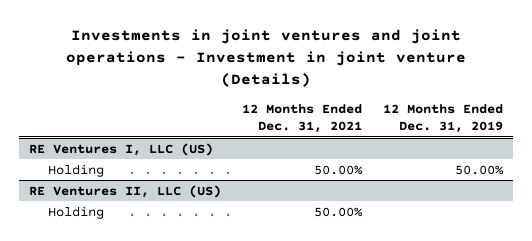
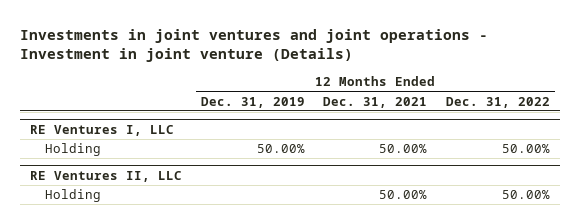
- | 12 Months Ended Dec. 31, 2021 | 12 Months Ended Dec. 31, 2019
+ | 12 Months Ended Dec. 31, 2019 | 12 Months Ended Dec. 31, 2021 | 12 Months Ended Dec. 31, 2022
- RE Ventures I, LLC (US)
+ RE Ventures I, LLC
- RE Ventures II, LLC (US)
+ RE Ventures II, LLC

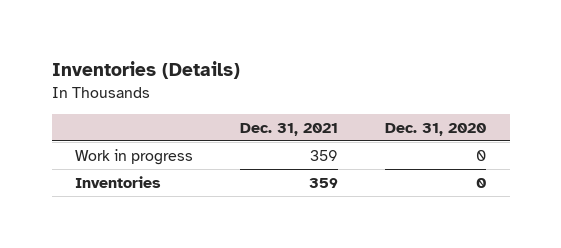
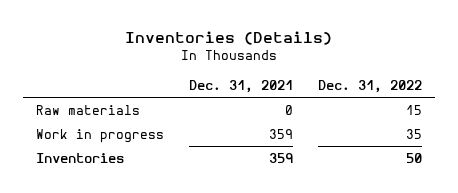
- | Dec. 31, 2021 | Dec. 31, 2020
+ | Dec. 31, 2021 | Dec. 31, 2022
+ Raw materials | 0 | 15

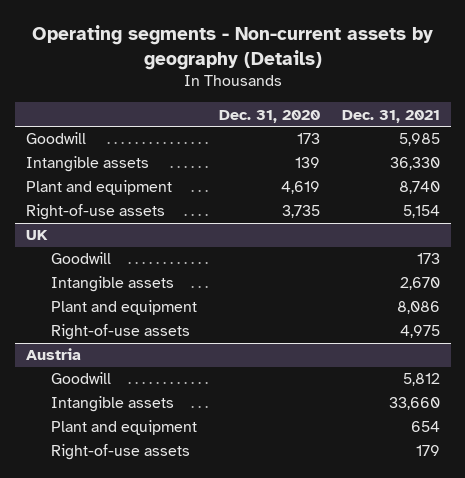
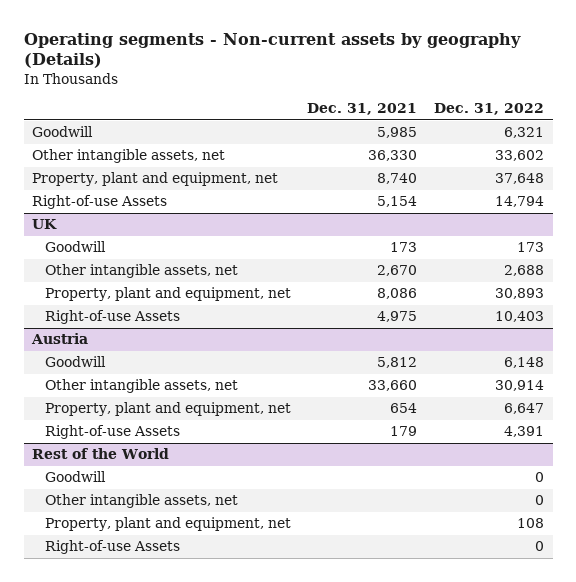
- | Dec. 31, 2020 | Dec. 31, 2021
+ | Dec. 31, 2021 | Dec. 31, 2022
- Intangible assets | 139 | 36,330
- Plant and equipment | 4,619 | 8,740
- Right-of-use assets | 3,735 | 5,154
+ Other intangible assets, net | 36,330 | 33,602
+ Property, plant and equipment, net | 8,740 | 37,648
+ Right-of-use Assets | 5,154 | 14,794
@ UK
- Intangible assets | | 2,670
- Plant and equipment | | 8,086
- Right-of-use assets | | 4,975
+ Other intangible assets, net | 2,670 | 2,688
+ Property, plant and equipment, net | 8,086 | 30,893
+ Right-of-use Assets | 4,975 | 10,403
@ Austria
- Intangible assets | | 33,660
- Plant and equipment | | 654
- Right-of-use assets | | 179
+ Other intangible assets, net | 33,660 | 30,914
+ Property, plant and equipment, net | 654 | 6,647
+ Right-of-use Assets | 179 | 4,391
+ Rest of the World
+ Goodwill | | 0
+ Other intangible assets, net | | 0
+ Property, plant and equipment, net | | 108
+ Right-of-use Assets | | 0

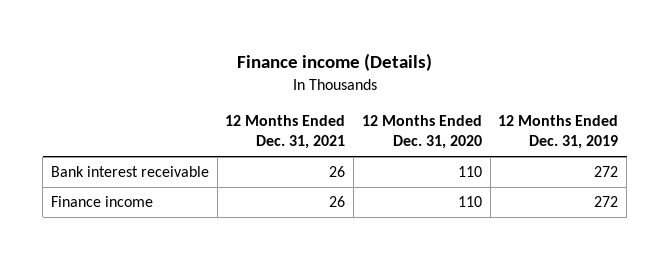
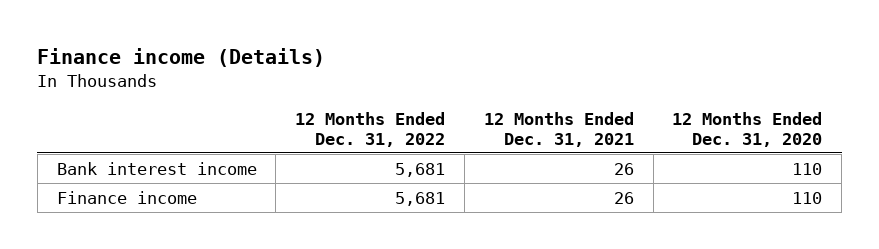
- | 12 Months Ended Dec. 31, 2021 | 12 Months Ended Dec. 31, 2020 | 12 Months Ended Dec. 31, 2019
+ | 12 Months Ended Dec. 31, 2022 | 12 Months Ended Dec. 31, 2021 | 12 Months Ended Dec. 31, 2020
- Bank interest receivable | 26 | 110 | 272
+ Bank interest income | 5,681 | 26 | 110

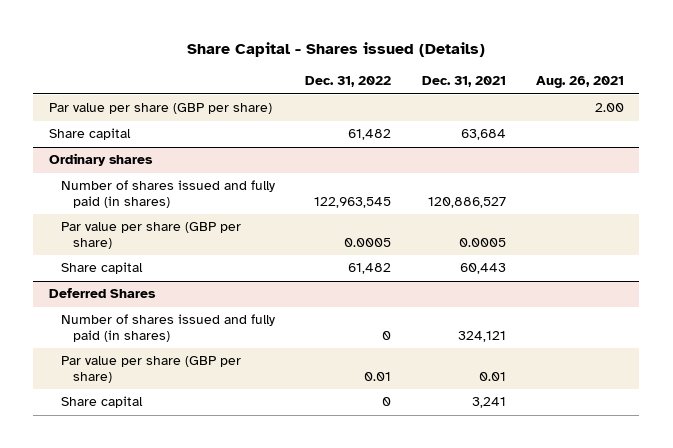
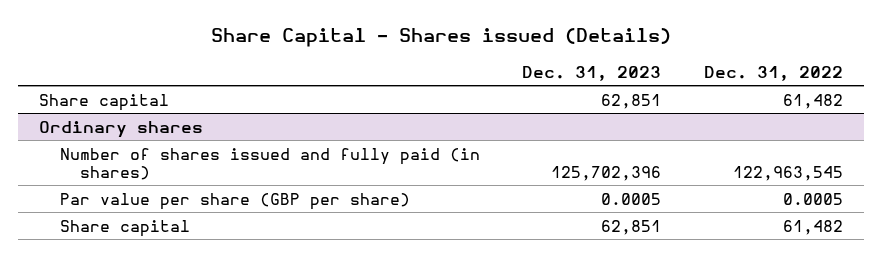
- | Dec. 31, 2022 | Dec. 31, 2021 | Aug. 26, 2021
+ | Dec. 31, 2023 | Dec. 31, 2022
- Par value per share (GBP per share) | | | 2.00
- Deferred Shares
- Number of shares issued and fully paid (in shares) | 0 | 324,121 |
- Par value per share (GBP per share) | 0.01 | 0.01 |
- Share capital | 0 | 3,241 |

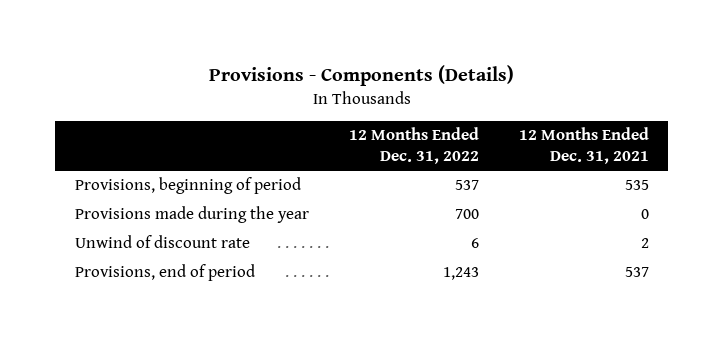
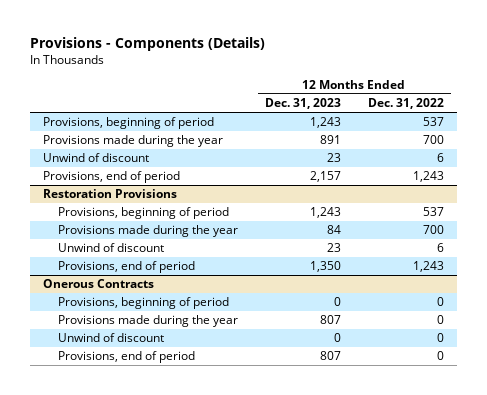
- | 12 Months Ended Dec. 31, 2022 | 12 Months Ended Dec. 31, 2021
+ | 12 Months Ended Dec. 31, 2023 | 12 Months Ended Dec. 31, 2022
- Unwind of discount rate | 6 | 2
+ Unwind of discount | 23 | 6
+ Restoration Provisions
+ Provisions, beginning of period | 1,243 | 537
+ Provisions made during the year | 84 | 700
+ Unwind of discount | 23 | 6
+ Provisions, end of period | 1,350 | 1,243
+ Onerous Contracts
+ Provisions, beginning of period | 0 | 0
+ Provisions made during the year | 807 | 0
+ Unwind of discount | 0 | 0
+ Provisions, end of period | 807 | 0

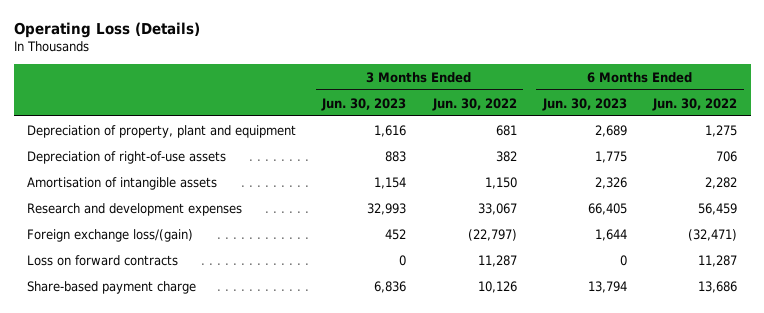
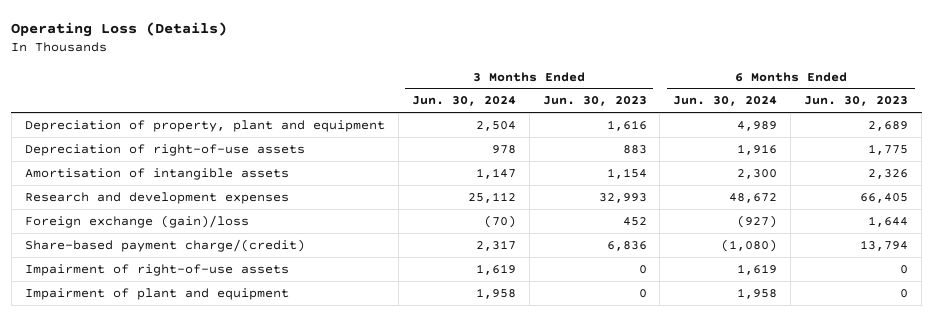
- | 3 Months Ended Jun. 30, 2023 | 3 Months Ended Jun. 30, 2022 | 6 Months Ended Jun. 30, 2023 | 6 Months Ended Jun. 30, 2022
+ | 3 Months Ended Jun. 30, 2024 | 3 Months Ended Jun. 30, 2023 | 6 Months Ended Jun. 30, 2024 | 6 Months Ended Jun. 30, 2023
- Foreign exchange loss/(gain) | 452 | (22,797) | 1,644 | (32,471)
- Loss on forward contracts | 0 | 11,287 | 0 | 11,287
- Share-based payment charge | 6,836 | 10,126 | 13,794 | 13,686
+ Foreign exchange (gain)/loss | (70) | 452 | (927) | 1,644
+ Share-based payment charge/(credit) | 2,317 | 6,836 | (1,080) | 13,794
+ Impairment of right-of-use assets | 1,619 | 0 | 1,619 | 0
+ Impairment of plant and equipment | 1,958 | 0 | 1,958 | 0

